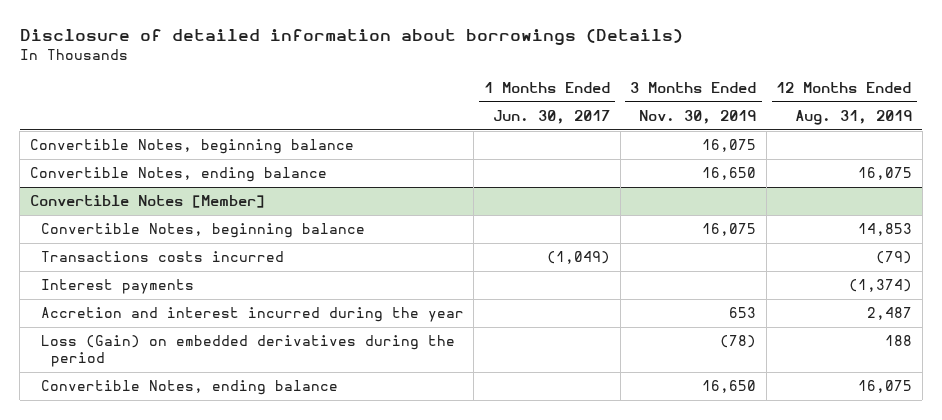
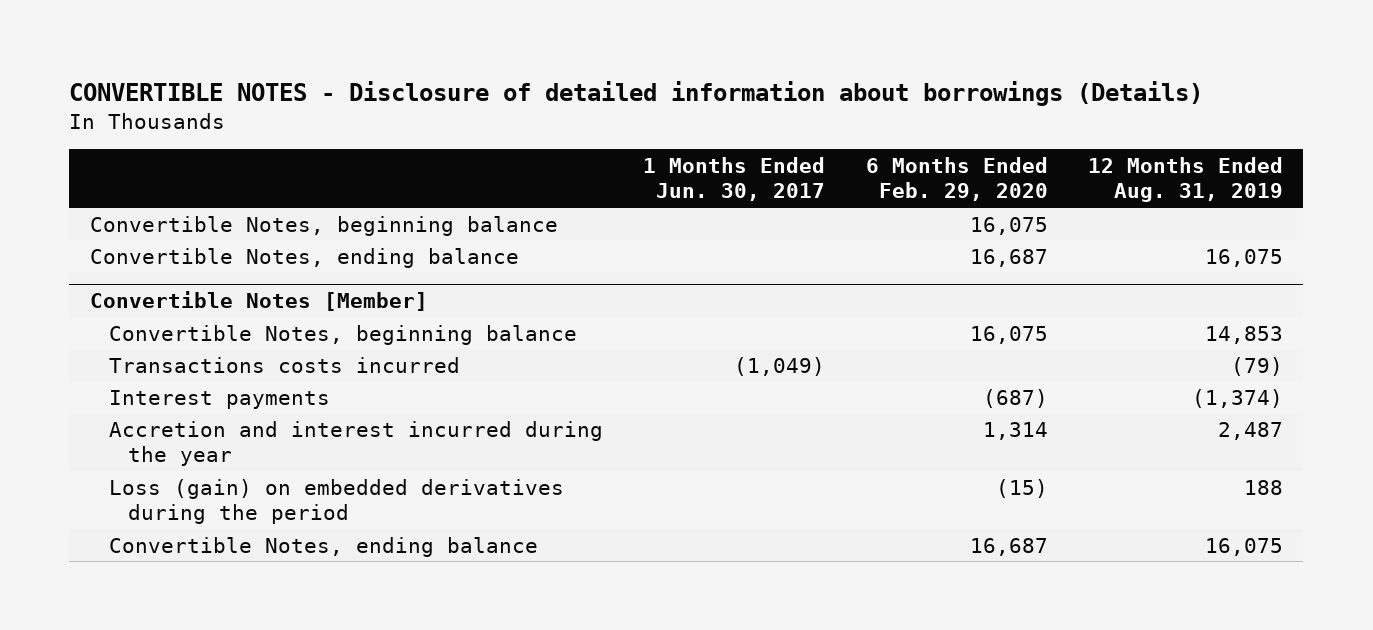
- Disclosure of detailed information about borrowings (Details)
+ CONVERTIBLE NOTES - Disclosure of detailed information about borrowings (Details)
- | 1 Months Ended Jun. 30, 2017 | 3 Months Ended Nov. 30, 2019 | 12 Months Ended Aug. 31, 2019
+ | 1 Months Ended Jun. 30, 2017 | 6 Months Ended Feb. 29, 2020 | 12 Months Ended Aug. 31, 2019
@ Convertible Notes [Member]
- Loss (Gain) on embedded derivatives during the period | | (78) | 188
+ Loss (gain) on embedded derivatives during the period | | (15) | 188

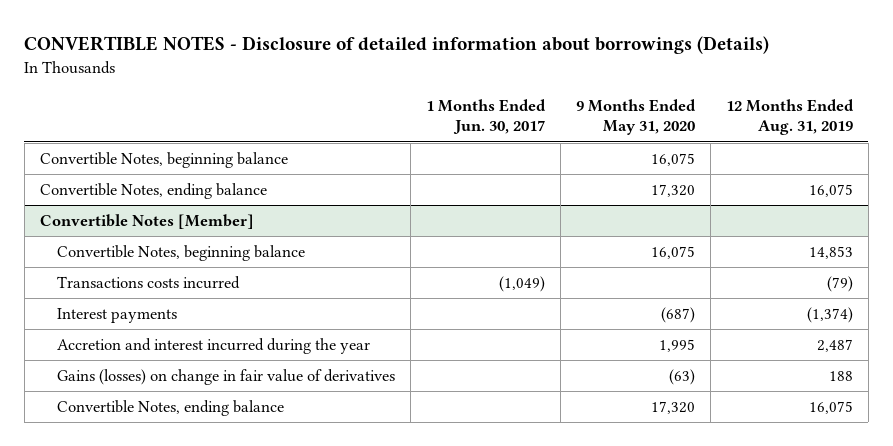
- | 1 Months Ended Jun. 30, 2017 | 6 Months Ended Feb. 29, 2020 | 12 Months Ended Aug. 31, 2019
+ | 1 Months Ended Jun. 30, 2017 | 9 Months Ended May 31, 2020 | 12 Months Ended Aug. 31, 2019
@ Convertible Notes [Member]
- Loss (gain) on embedded derivatives during the period | | (15) | 188
+ Gains (losses) on change in fair value of derivatives | | (63) | 188

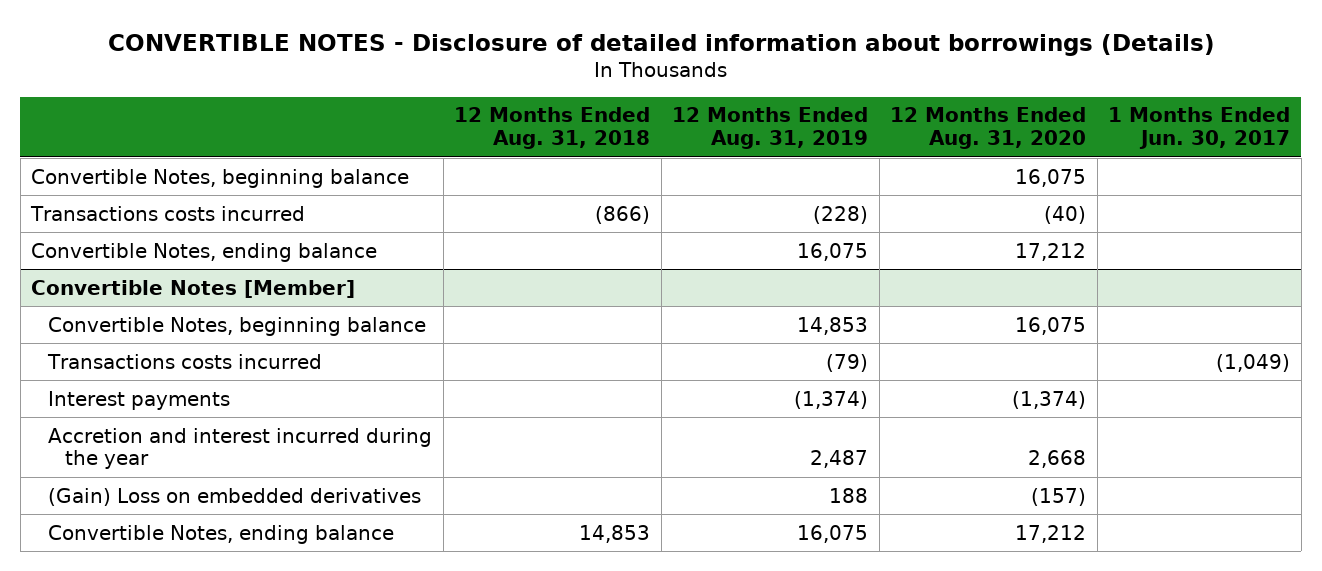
- | 1 Months Ended Jun. 30, 2017 | 9 Months Ended May 31, 2020 | 12 Months Ended Aug. 31, 2019
+ | 12 Months Ended Aug. 31, 2018 | 12 Months Ended Aug. 31, 2019 | 12 Months Ended Aug. 31, 2020 | 1 Months Ended Jun. 30, 2017
+ Transactions costs incurred | (866) | (228) | (40) |
@ Convertible Notes [Member]
- Gains (losses) on change in fair value of derivatives | | (63) | 188
+ (Gain) Loss on embedded derivatives | | 188 | (157) |

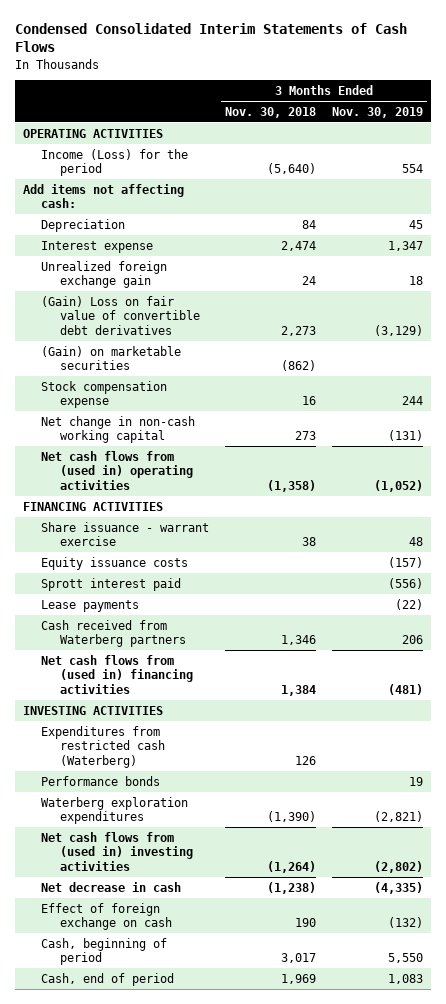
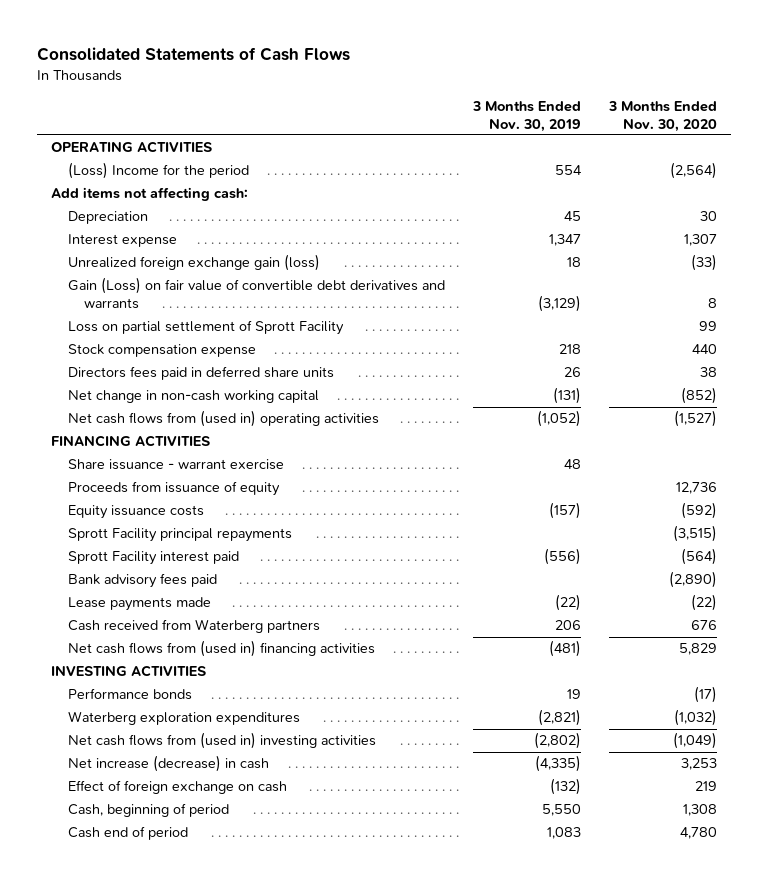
- Condensed Consolidated Interim Statements of Cash Flows
+ Consolidated Statements of Cash Flows
- | 3 Months Ended Nov. 30, 2018 | 3 Months Ended Nov. 30, 2019
+ | 3 Months Ended Nov. 30, 2019 | 3 Months Ended Nov. 30, 2020
- Income (Loss) for the period | (5,640) | 554
+ (Loss) Income for the period | 554 | (2,564)
- Unrealized foreign exchange gain | 24 | 18
- (Gain) Loss on fair value of convertible debt derivatives | 2,273 | (3,129)
- (Gain) on marketable securities | (862) |
- Stock compensation expense | 16 | 244
+ Unrealized foreign exchange gain (loss) | 18 | (33)
+ Gain (Loss) on fair value of convertible debt derivatives and warrants | (3,129) | 8
+ Loss on partial settlement of Sprott Facility | | 99
+ Stock compensation expense | 218 | 440
+ Directors fees paid in deferred share units | 26 | 38
+ Proceeds from issuance of equity | | 12,736
- Sprott interest paid | | (556)
- Lease payments | | (22)
+ Sprott Facility principal repayments | | (3,515)
+ Sprott Facility interest paid | (556) | (564)
+ Bank advisory fees paid | | (2,890)
+ Lease payments made | (22) | (22)
- Expenditures from restricted cash (Waterberg) | 126 |
- Net decrease in cash | (1,238) | (4,335)
+ Net increase (decrease) in cash | (4,335) | 3,253
- Cash, end of period | 1,969 | 1,083
+ Cash end of period | 1,083 | 4,780

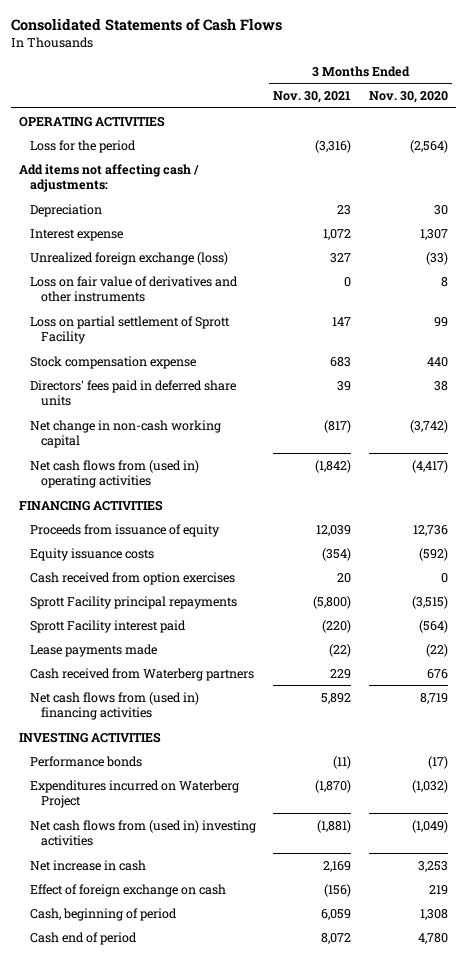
- | 3 Months Ended Nov. 30, 2019 | 3 Months Ended Nov. 30, 2020
+ | 3 Months Ended Nov. 30, 2021 | 3 Months Ended Nov. 30, 2020
- (Loss) Income for the period | 554 | (2,564)
- Add items not affecting cash:
+ Loss for the period | (3,316) | (2,564)
+ Add items not affecting cash / adjustments:
- Unrealized foreign exchange gain (loss) | 18 | (33)
- Gain (Loss) on fair value of convertible debt derivatives and warrants | (3,129) | 8
+ Unrealized foreign exchange (loss) | 327 | (33)
+ Loss on fair value of derivatives and other instruments | 0 | 8
- Directors fees paid in deferred share units | 26 | 38
- Net change in non-cash working capital | (131) | (852)
- Net cash flows from (used in) operating activities | (1,052) | (1,527)
+ Directors' fees paid in deferred share units | 39 | 38
+ Net change in non-cash working capital | (817) | (3,742)
+ Net cash flows from (used in) operating activities | (1,842) | (4,417)
- Share issuance - warrant exercise | 48 |
+ Cash received from option exercises | 20 | 0
- Bank advisory fees paid | | (2,890)
- Net cash flows from (used in) financing activities | (481) | 5,829
+ Net cash flows from (used in) financing activities | 5,892 | 8,719
- Waterberg exploration expenditures | (2,821) | (1,032)
+ Expenditures incurred on Waterberg Project | (1,870) | (1,032)
- Net increase (decrease) in cash | (4,335) | 3,253
+ Net increase in cash | 2,169 | 3,253

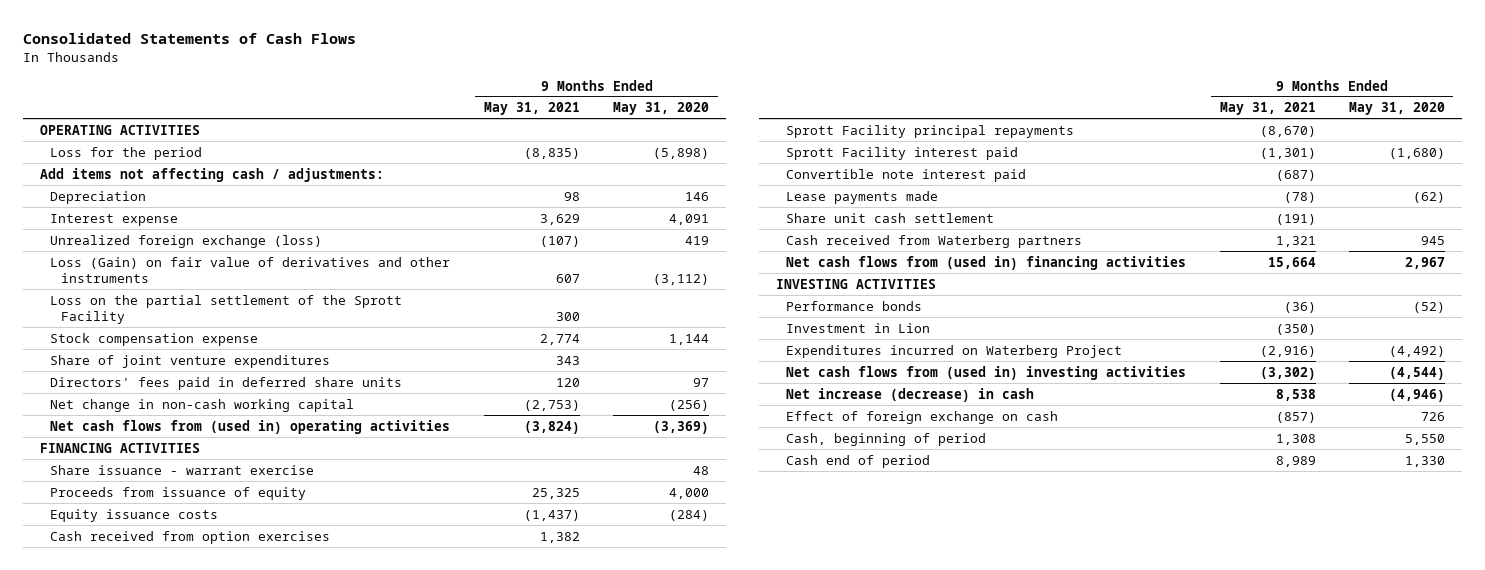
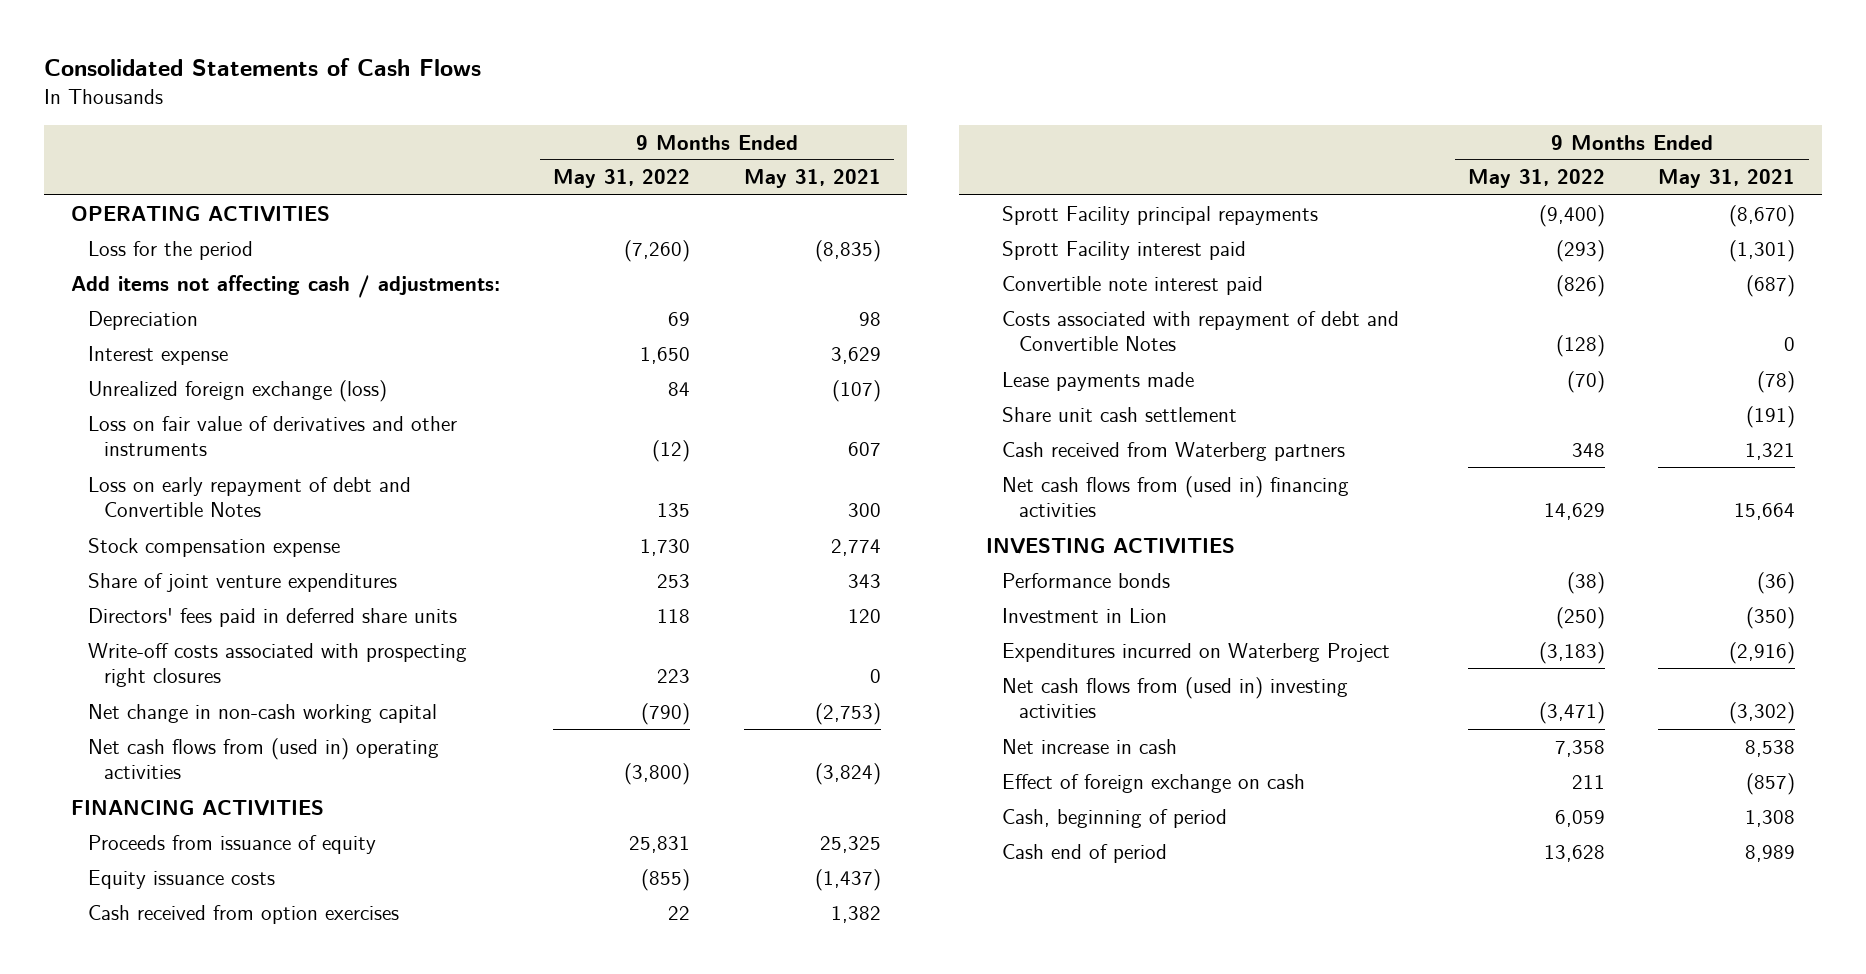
- | 9 Months Ended May 31, 2021 | 9 Months Ended May 31, 2020
+ | 9 Months Ended May 31, 2022 | 9 Months Ended May 31, 2021
- Loss (Gain) on fair value of derivatives and other instruments | 607 | (3,112)
- Loss on the partial settlement of the Sprott Facility | 300 |
+ Loss on fair value of derivatives and other instruments | (12) | 607
+ Loss on early repayment of debt and Convertible Notes | 135 | 300
+ Write-off costs associated with prospecting right closures | 223 | 0
- Share issuance - warrant exercise | | 48
+ Costs associated with repayment of debt and Convertible Notes | (128) | 0
- Net increase (decrease) in cash | 8,538 | (4,946)
+ Net increase in cash | 7,358 | 8,538

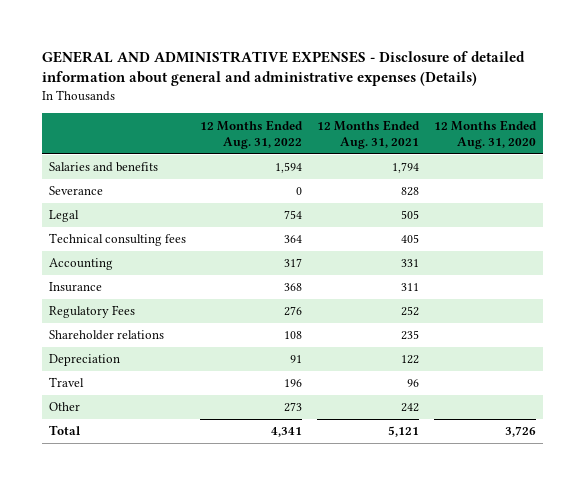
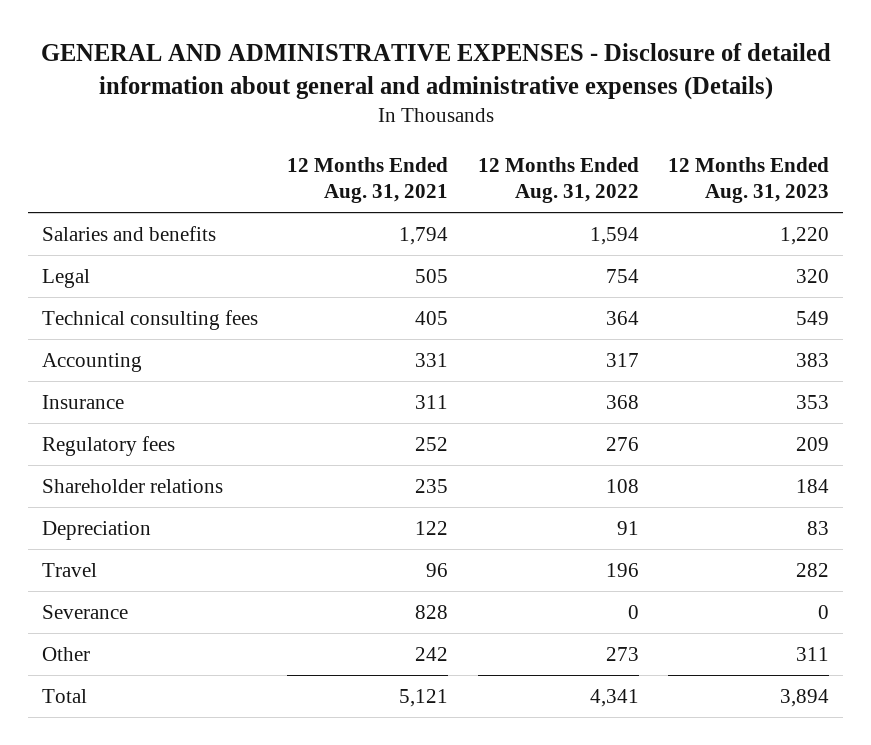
- | 12 Months Ended Aug. 31, 2022 | 12 Months Ended Aug. 31, 2021 | 12 Months Ended Aug. 31, 2020
+ | 12 Months Ended Aug. 31, 2021 | 12 Months Ended Aug. 31, 2022 | 12 Months Ended Aug. 31, 2023
- Regulatory Fees | 276 | 252 |
+ Regulatory fees | 252 | 276 | 209
moved down: Severance | 828 | 0 | 0

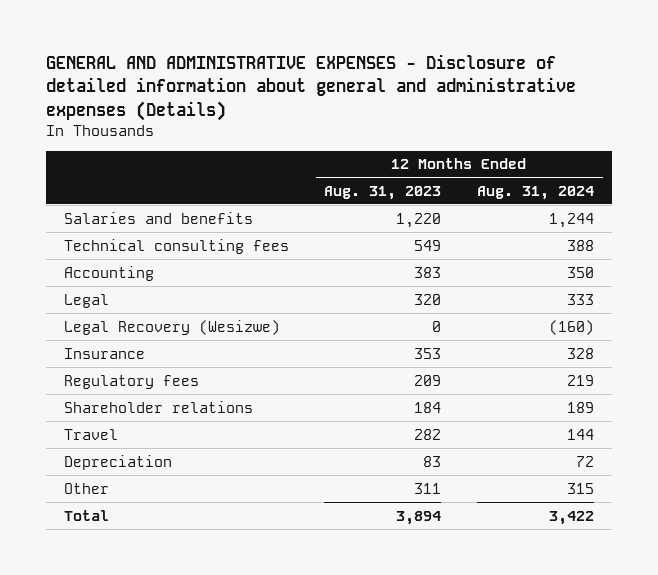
- | 12 Months Ended Aug. 31, 2021 | 12 Months Ended Aug. 31, 2022 | 12 Months Ended Aug. 31, 2023
+ | 12 Months Ended Aug. 31, 2023 | 12 Months Ended Aug. 31, 2024
moved down: Legal | 320 | 333
+ Legal Recovery (Wesizwe) | 0 | (160)
- Severance | 828 | 0 | 0
moved down: Depreciation | 83 | 72

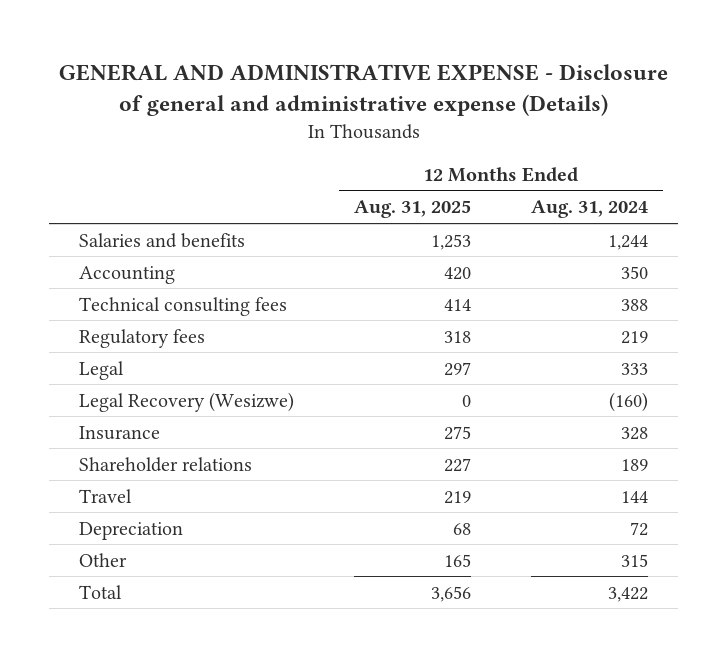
- GENERAL AND ADMINISTRATIVE EXPENSES - Disclosure of detailed information about general and administrative expenses (Details)
+ GENERAL AND ADMINISTRATIVE EXPENSE - Disclosure of general and administrative expense (Details)
- | 12 Months Ended Aug. 31, 2023 | 12 Months Ended Aug. 31, 2024
+ | 12 Months Ended Aug. 31, 2025 | 12 Months Ended Aug. 31, 2024
moved down: Technical consulting fees | 414 | 388
moved up: Regulatory fees | 318 | 219

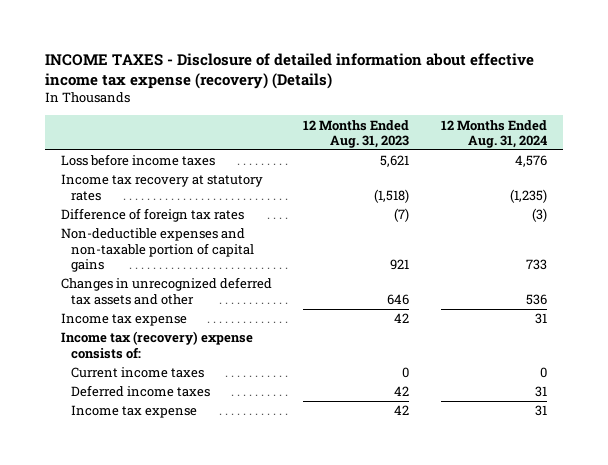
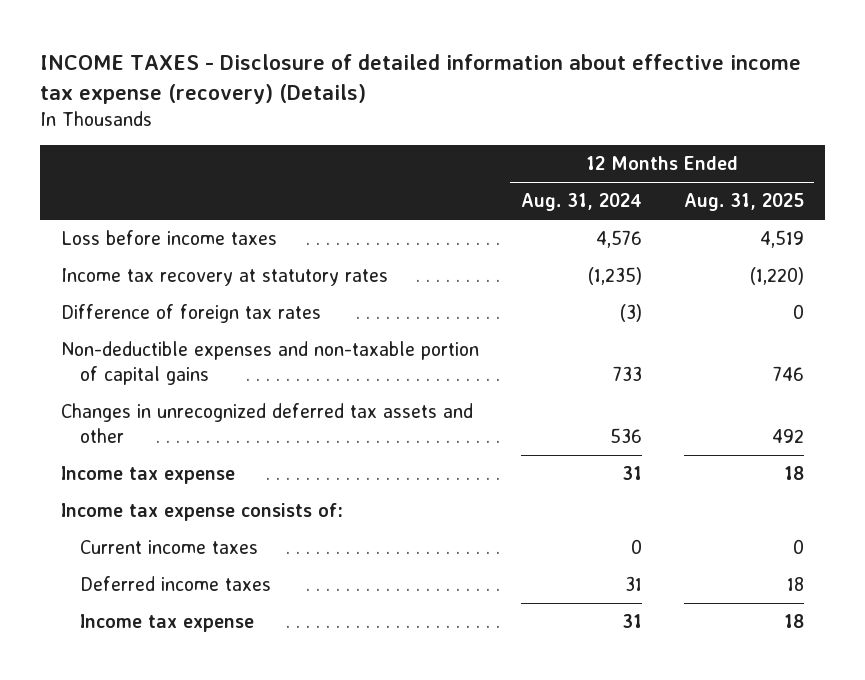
- | 12 Months Ended Aug. 31, 2023 | 12 Months Ended Aug. 31, 2024
+ | 12 Months Ended Aug. 31, 2024 | 12 Months Ended Aug. 31, 2025
- Income tax (recovery) expense consists of:
+ Income tax expense consists of:

